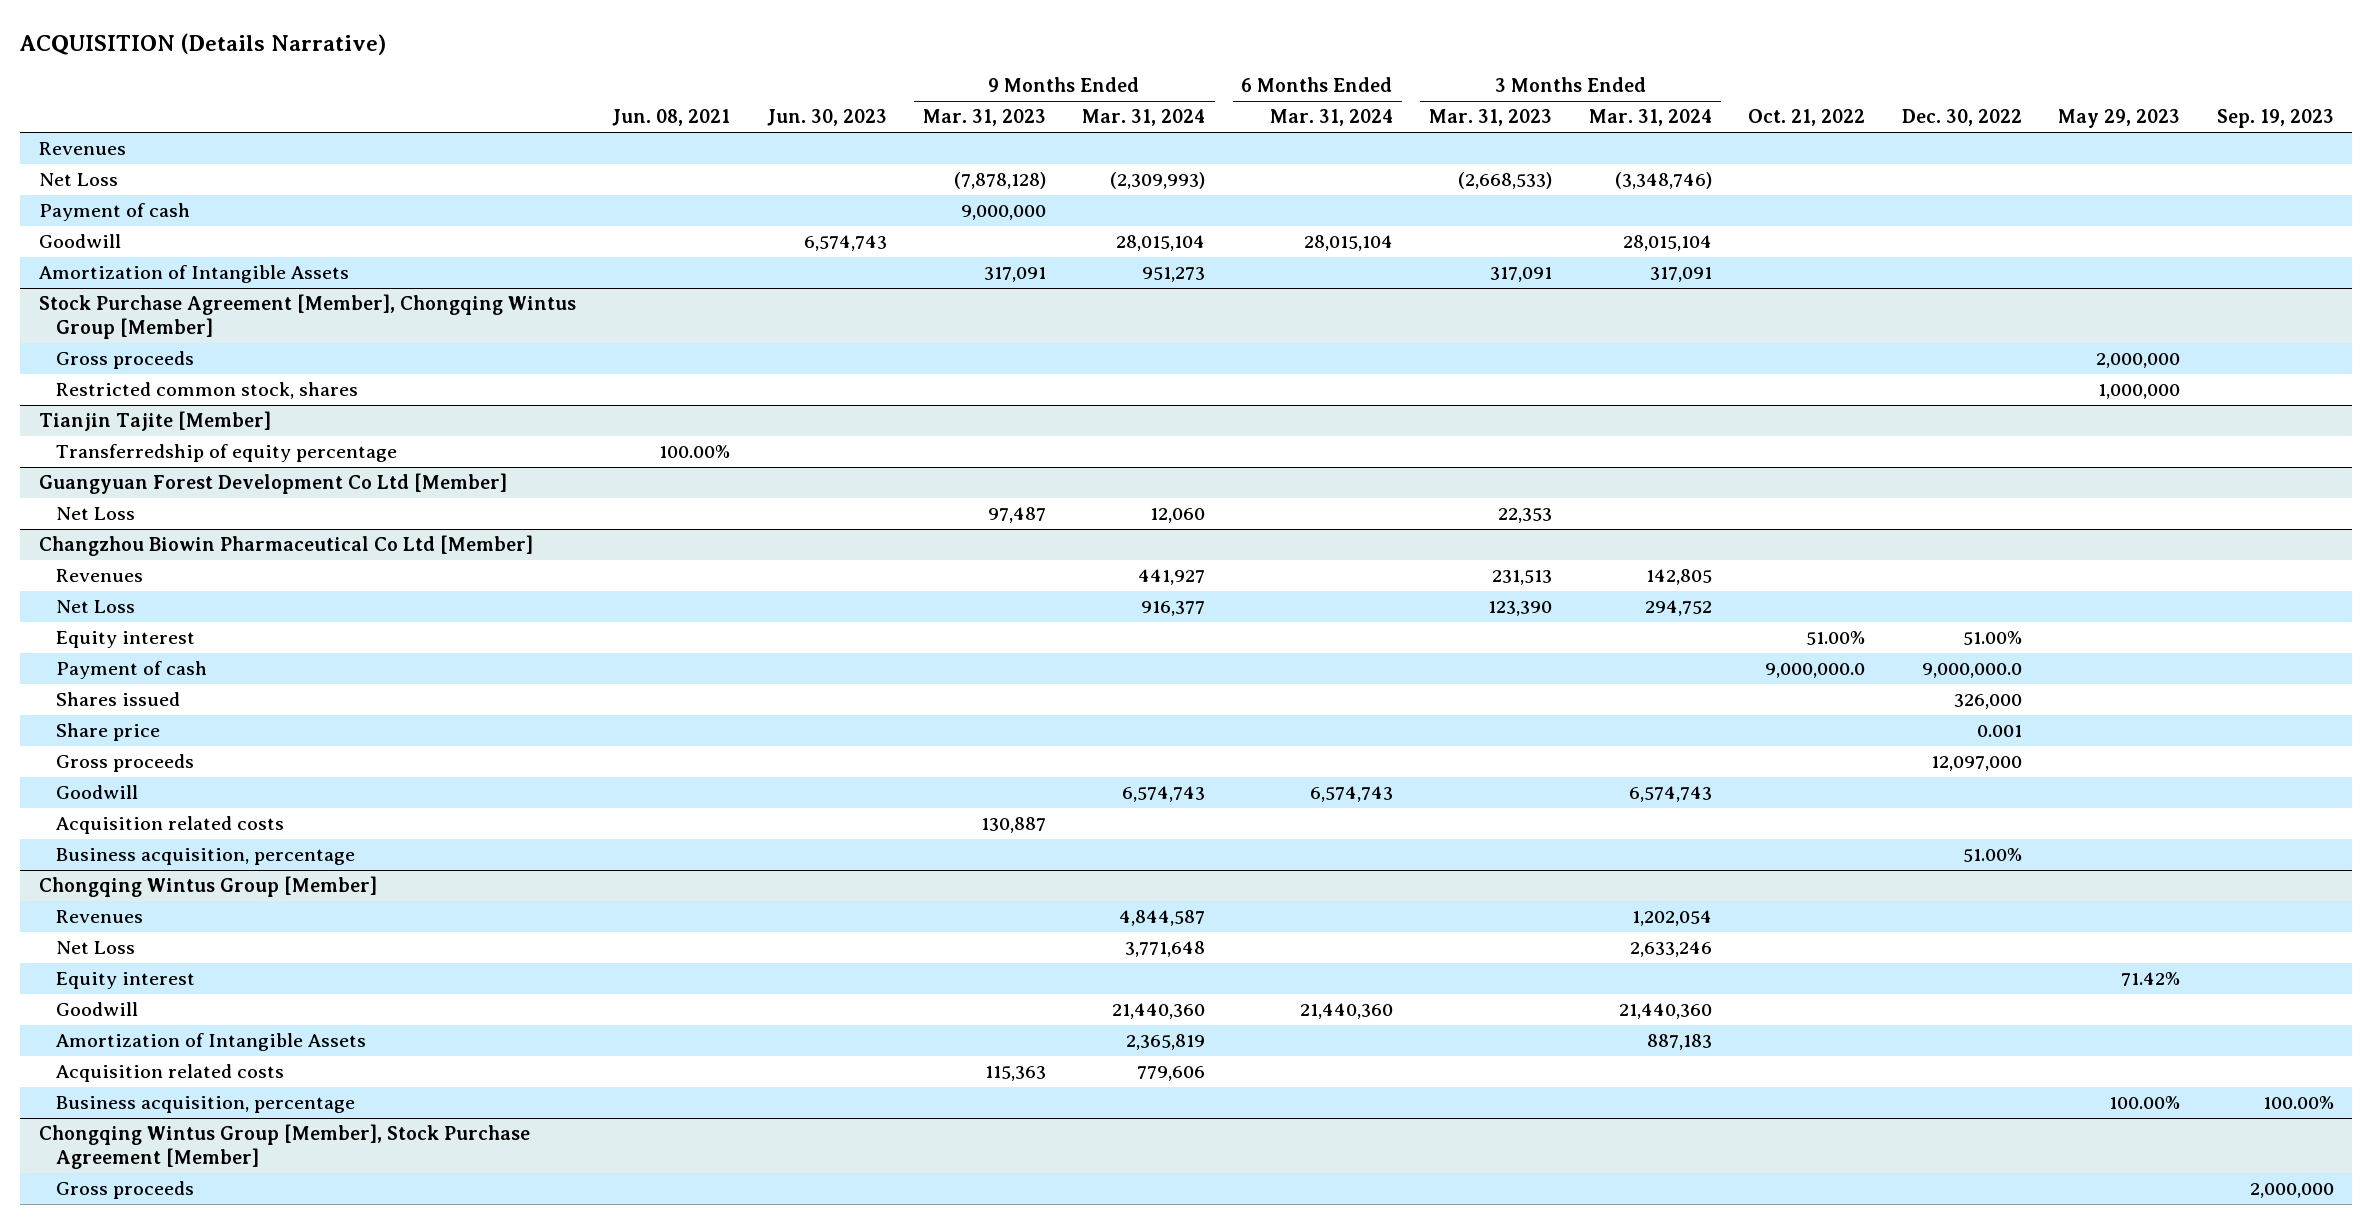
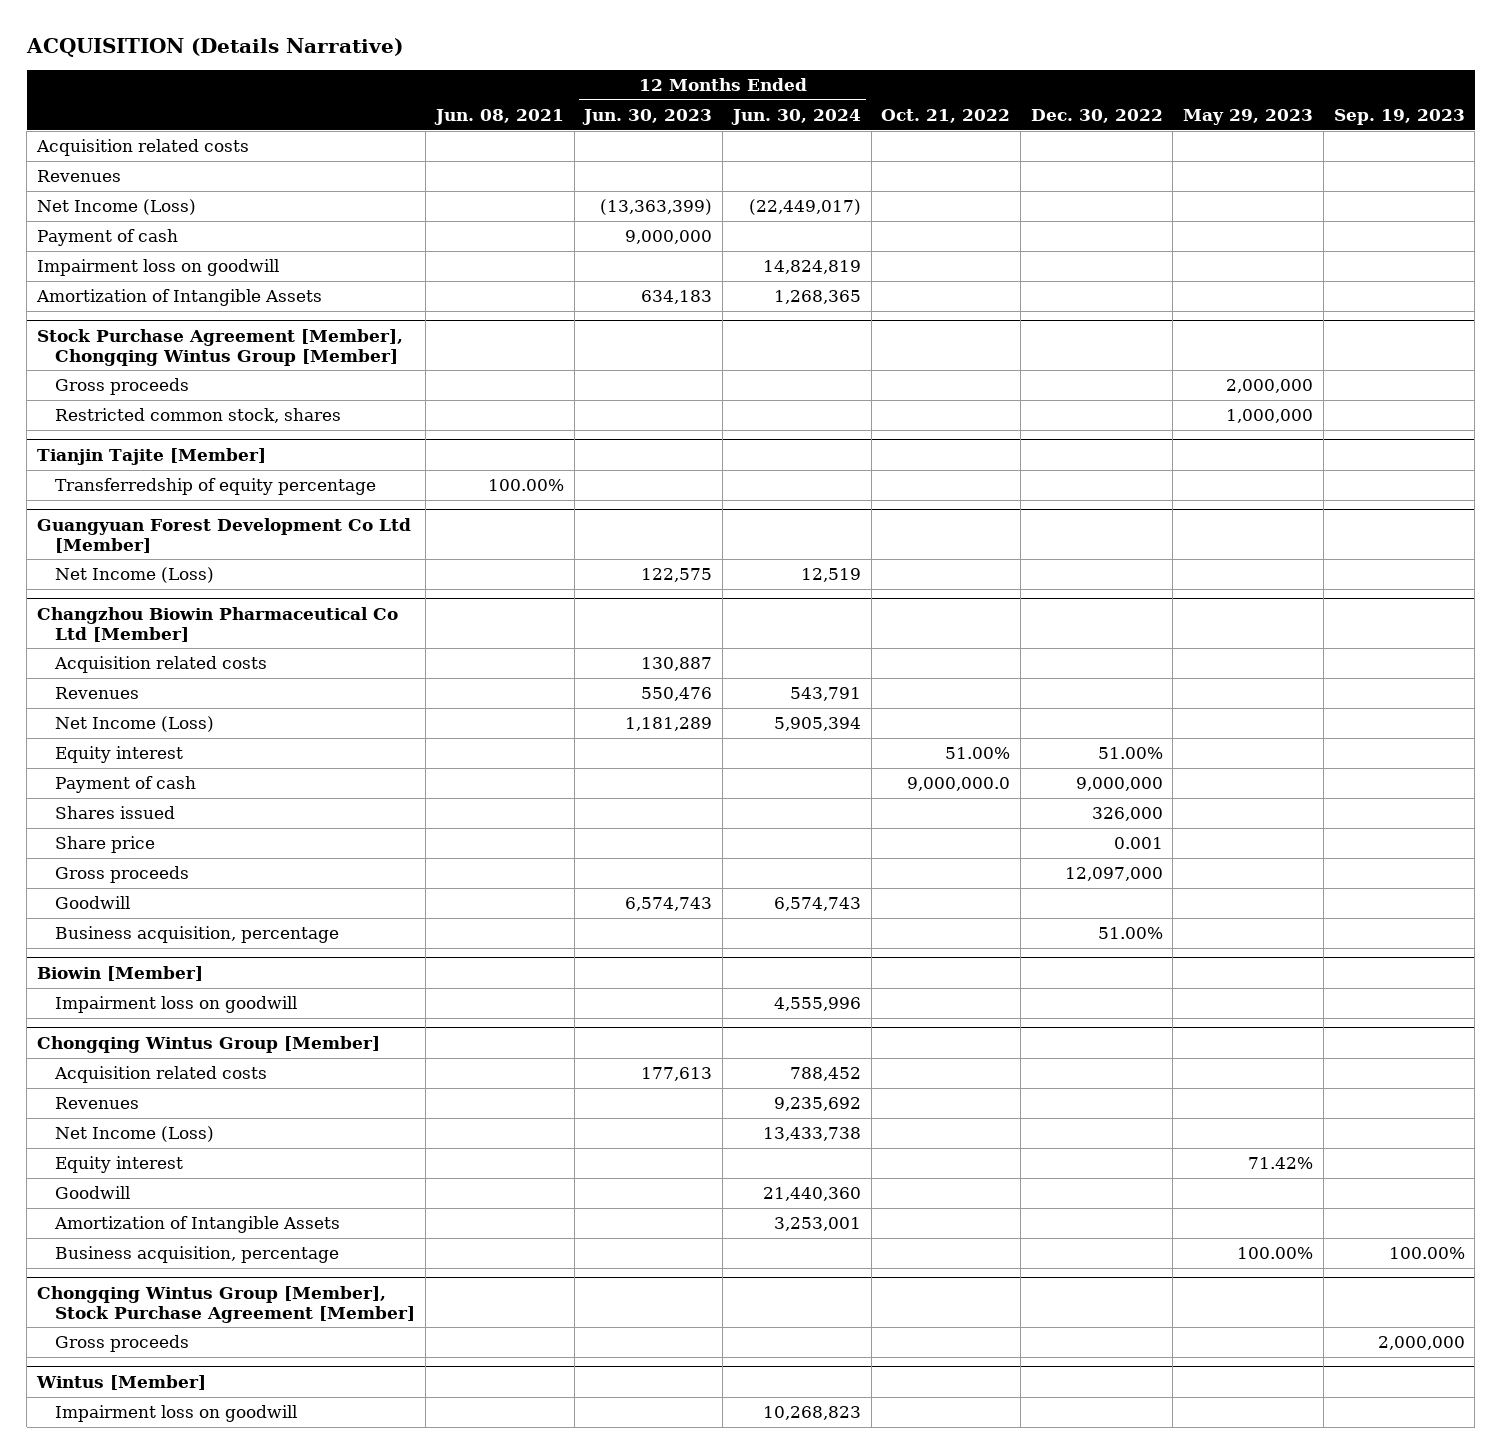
- | Jun. 08, 2021 | Jun. 30, 2023 | 9 Months Ended Mar. 31, 2023 | 9 Months Ended Mar. 31, 2024 | 6 Months Ended Mar. 31, 2024 | 3 Months Ended Mar. 31, 2023 | 3 Months Ended Mar. 31, 2024 | Oct. 21, 2022 | Dec. 30, 2022 | May 29, 2023 | Sep. 19, 2023
+ | Jun. 08, 2021 | 12 Months Ended Jun. 30, 2023 | 12 Months Ended Jun. 30, 2024 | Oct. 21, 2022 | Dec. 30, 2022 | May 29, 2023 | Sep. 19, 2023
+ Acquisition related costs
- Net Loss | | | (7,878,128) | (2,309,993) | | (2,668,533) | (3,348,746) | | | |
+ Net Income (Loss) | | (13,363,399) | (22,449,017) | | | |
- Goodwill | | 6,574,743 | | 28,015,104 | 28,015,104 | | 28,015,104 | | | |
+ Impairment loss on goodwill | | | 14,824,819 | | | |
@ Guangyuan Forest Development Co Ltd [Member]
- Net Loss | | | 97,487 | 12,060 | | 22,353 | | | | |
+ Net Income (Loss) | | 122,575 | 12,519 | | | |
@ Changzhou Biowin Pharmaceutical Co Ltd [Member]
moved up: Acquisition related costs | | 130,887 | | | | |
- Net Loss | | | | 916,377 | | 123,390 | 294,752 | | | |
+ Net Income (Loss) | | 1,181,289 | 5,905,394 | | | |
- Payment of cash | | | | | | | | 9,000,000.0 | 9,000,000.0 | |
+ Payment of cash | | | | 9,000,000.0 | 9,000,000 | |
+ Biowin [Member]
+ Impairment loss on goodwill | | | 4,555,996 | | | |
@ Chongqing Wintus Group [Member]
moved up: Acquisition related costs | | 177,613 | 788,452 | | | |
- Net Loss | | | | 3,771,648 | | | 2,633,246 | | | |
+ Net Income (Loss) | | | 13,433,738 | | | |
+ Wintus [Member]
+ Impairment loss on goodwill | | | 10,268,823 | | | |

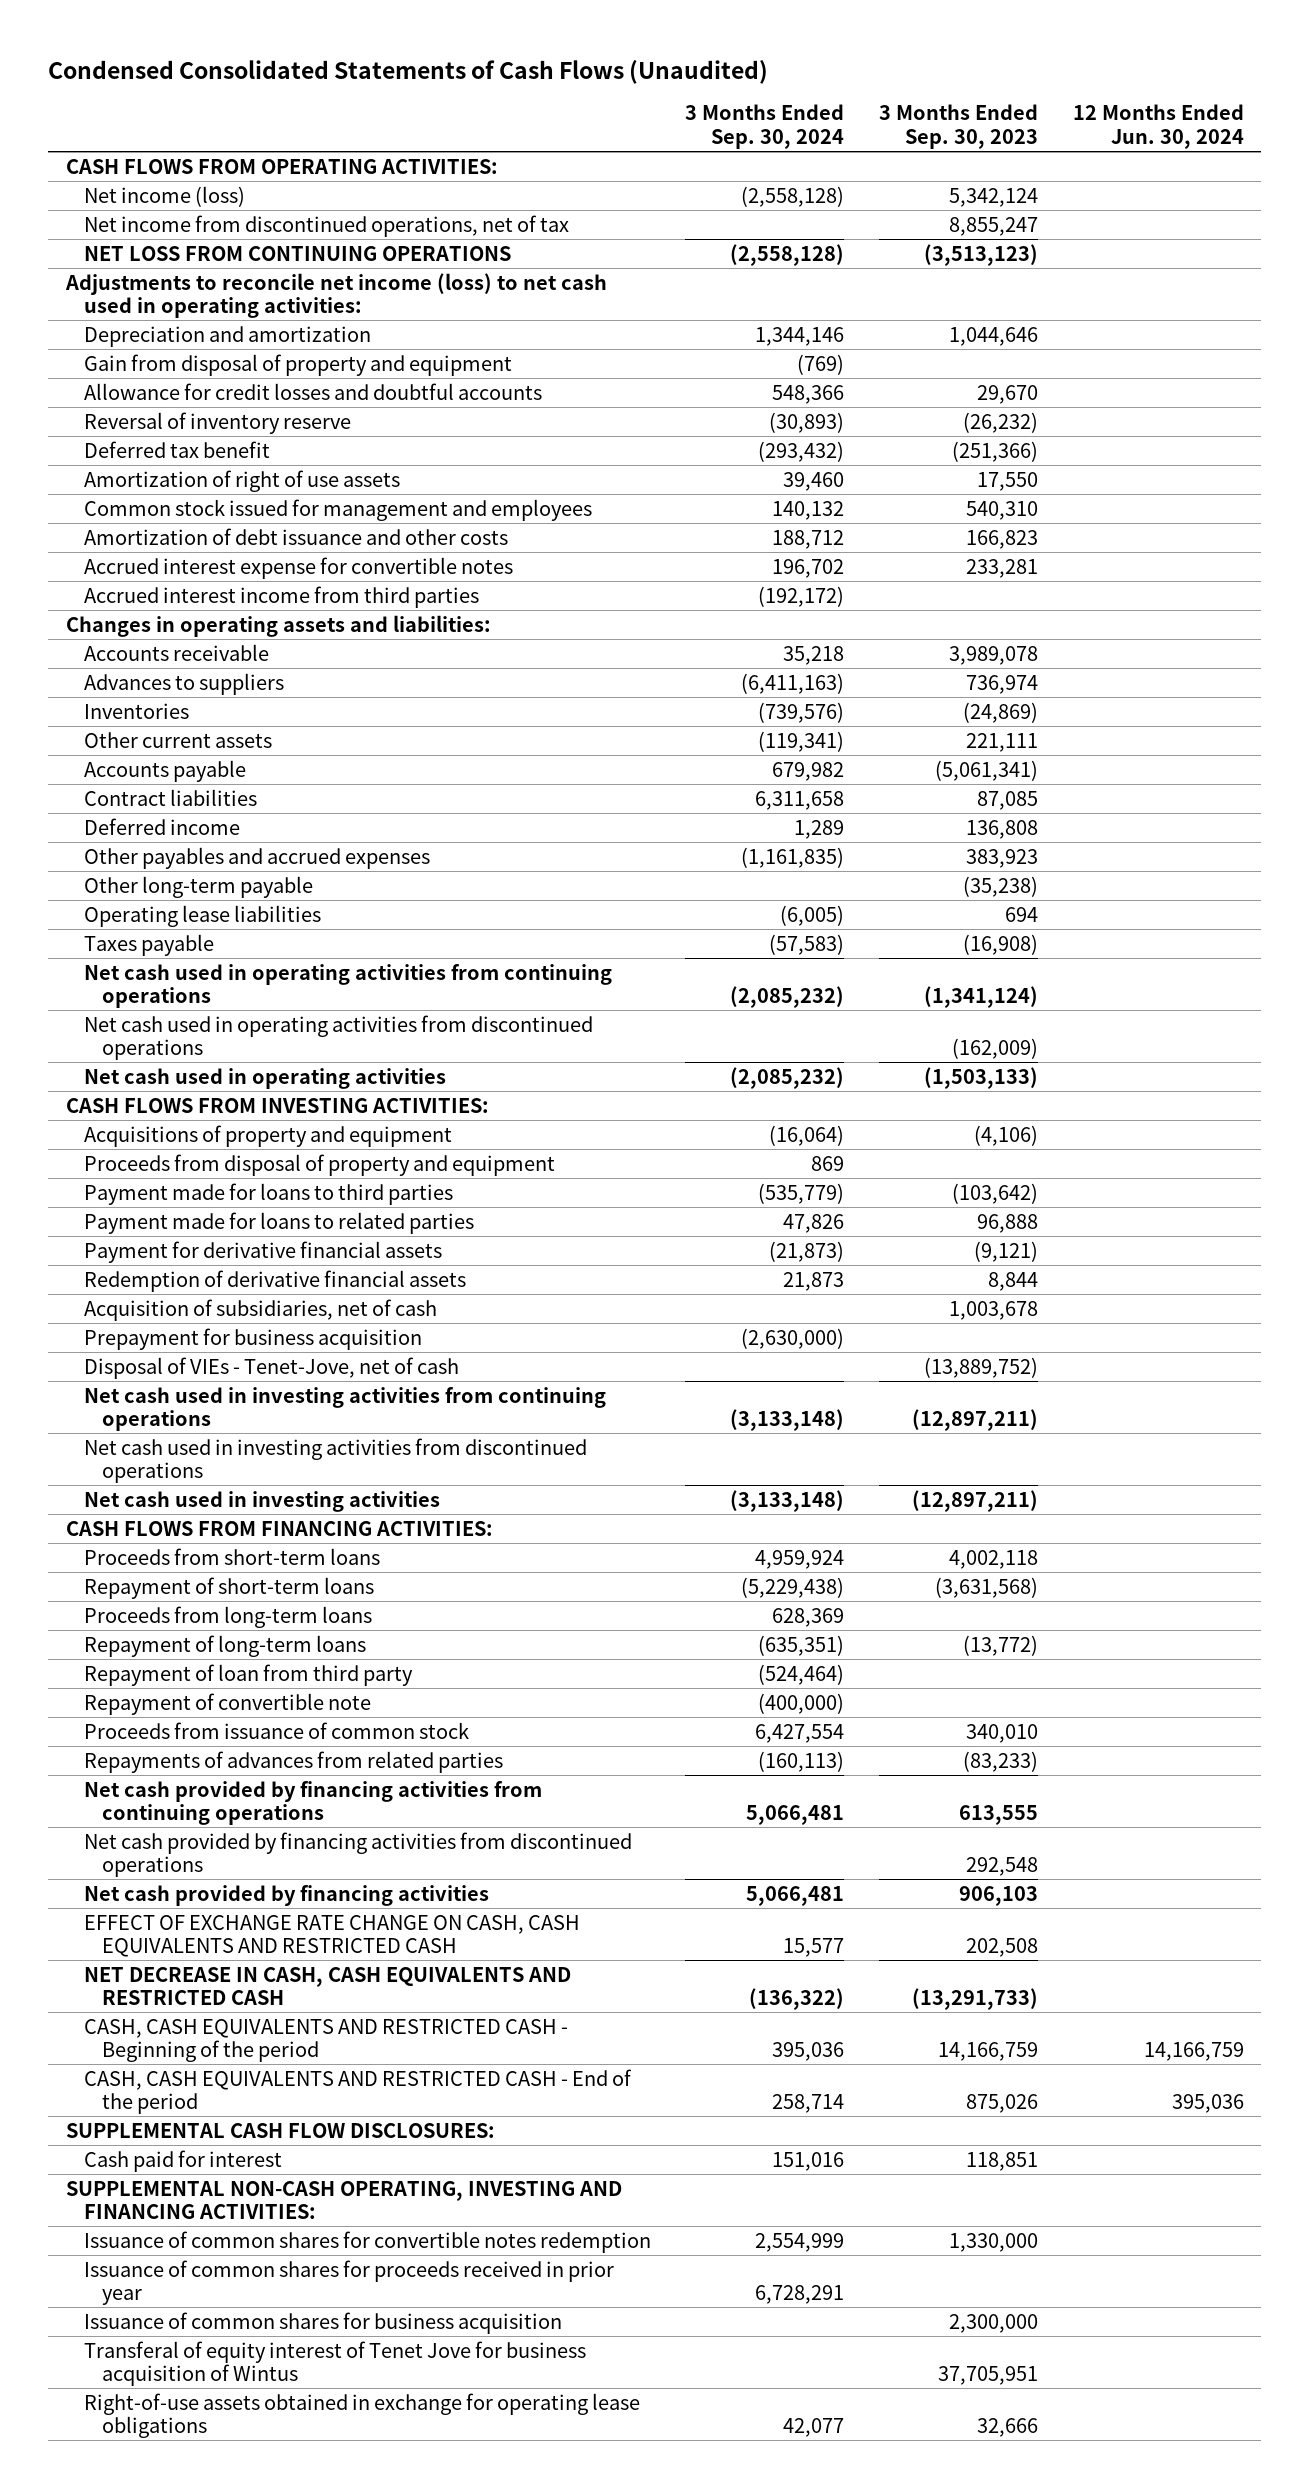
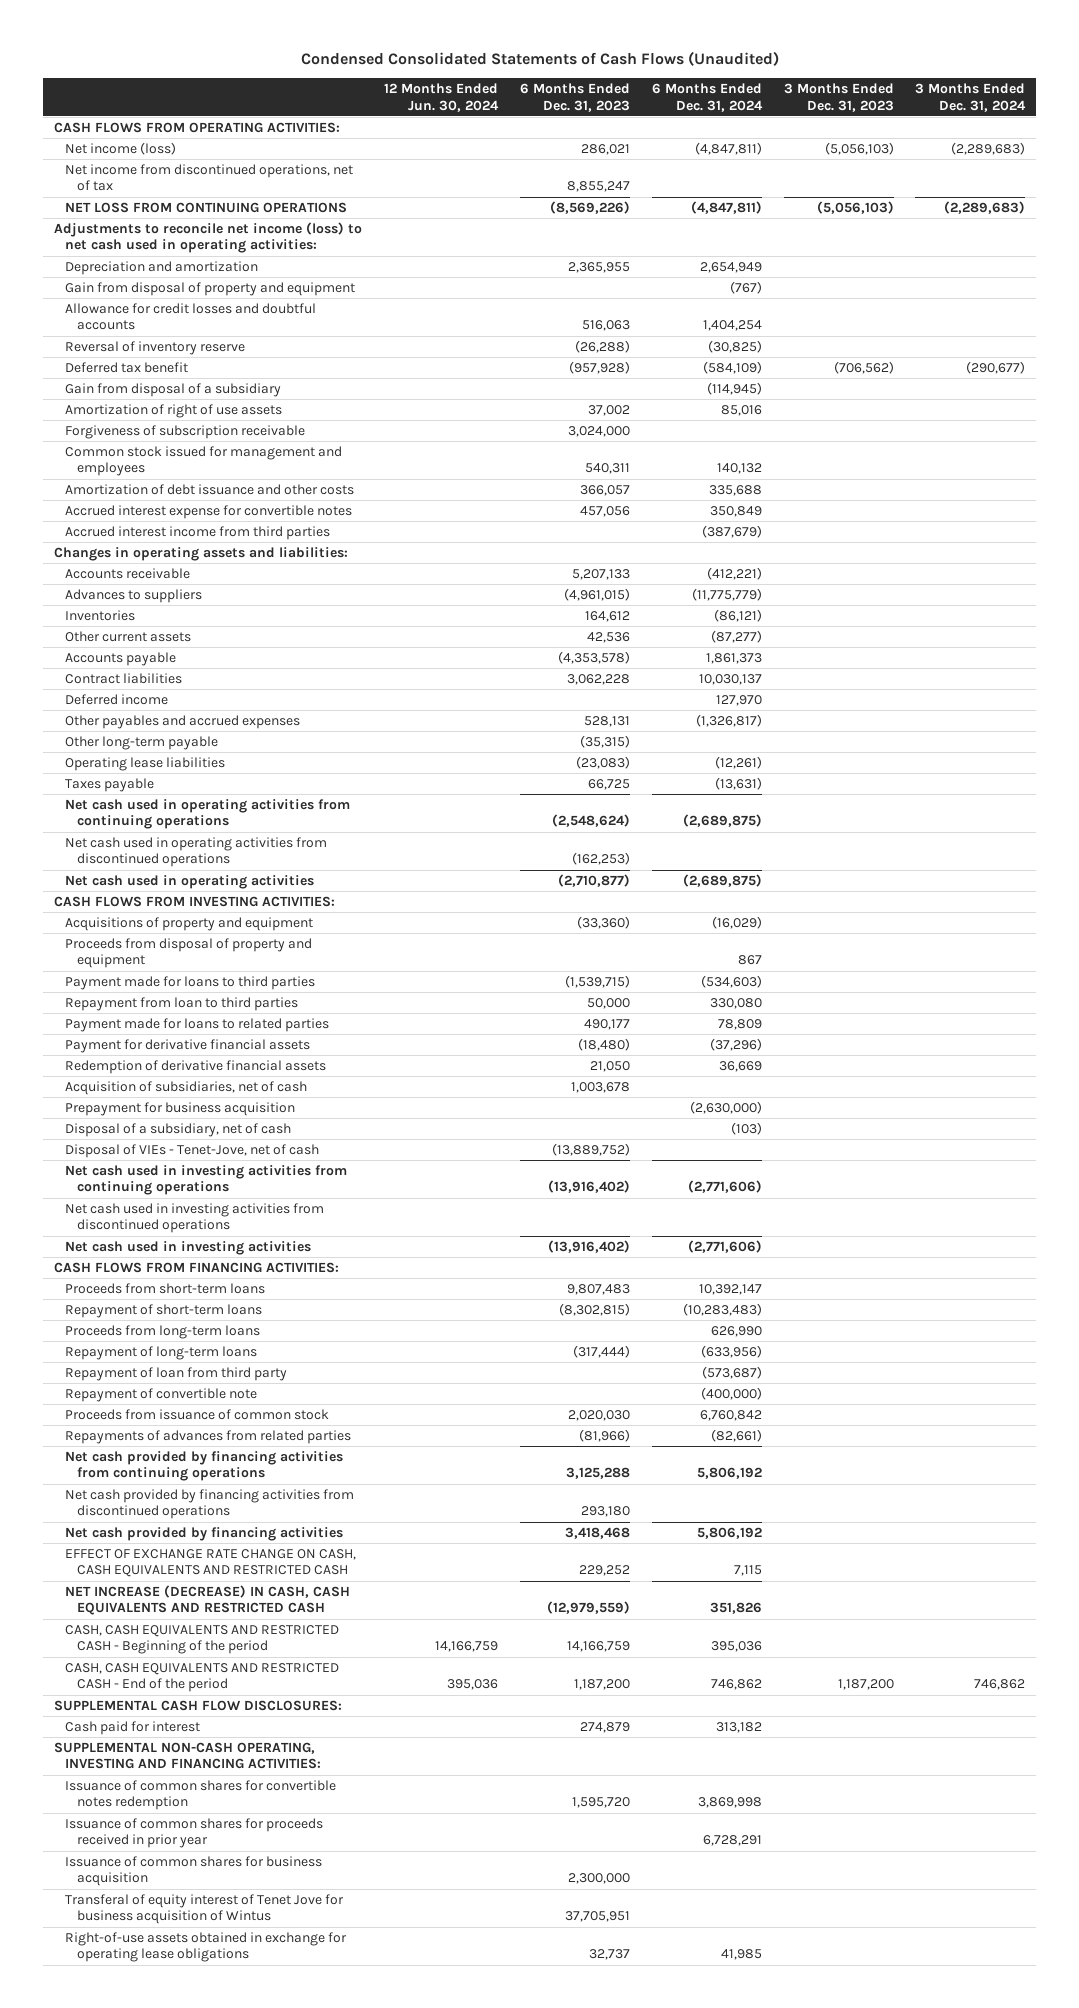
- | 3 Months Ended Sep. 30, 2024 | 3 Months Ended Sep. 30, 2023 | 12 Months Ended Jun. 30, 2024
+ | 12 Months Ended Jun. 30, 2024 | 6 Months Ended Dec. 31, 2023 | 6 Months Ended Dec. 31, 2024 | 3 Months Ended Dec. 31, 2023 | 3 Months Ended Dec. 31, 2024
+ Gain from disposal of a subsidiary | | | (114,945) | |
+ Forgiveness of subscription receivable | | 3,024,000 | | |
+ Repayment from loan to third parties | | 50,000 | 330,080 | |
+ Disposal of a subsidiary, net of cash | | | (103) | |
- NET DECREASE IN CASH, CASH EQUIVALENTS AND RESTRICTED CASH | (136,322) | (13,291,733) |
+ NET INCREASE (DECREASE) IN CASH, CASH EQUIVALENTS AND RESTRICTED CASH | | (12,979,559) | 351,826 | |

